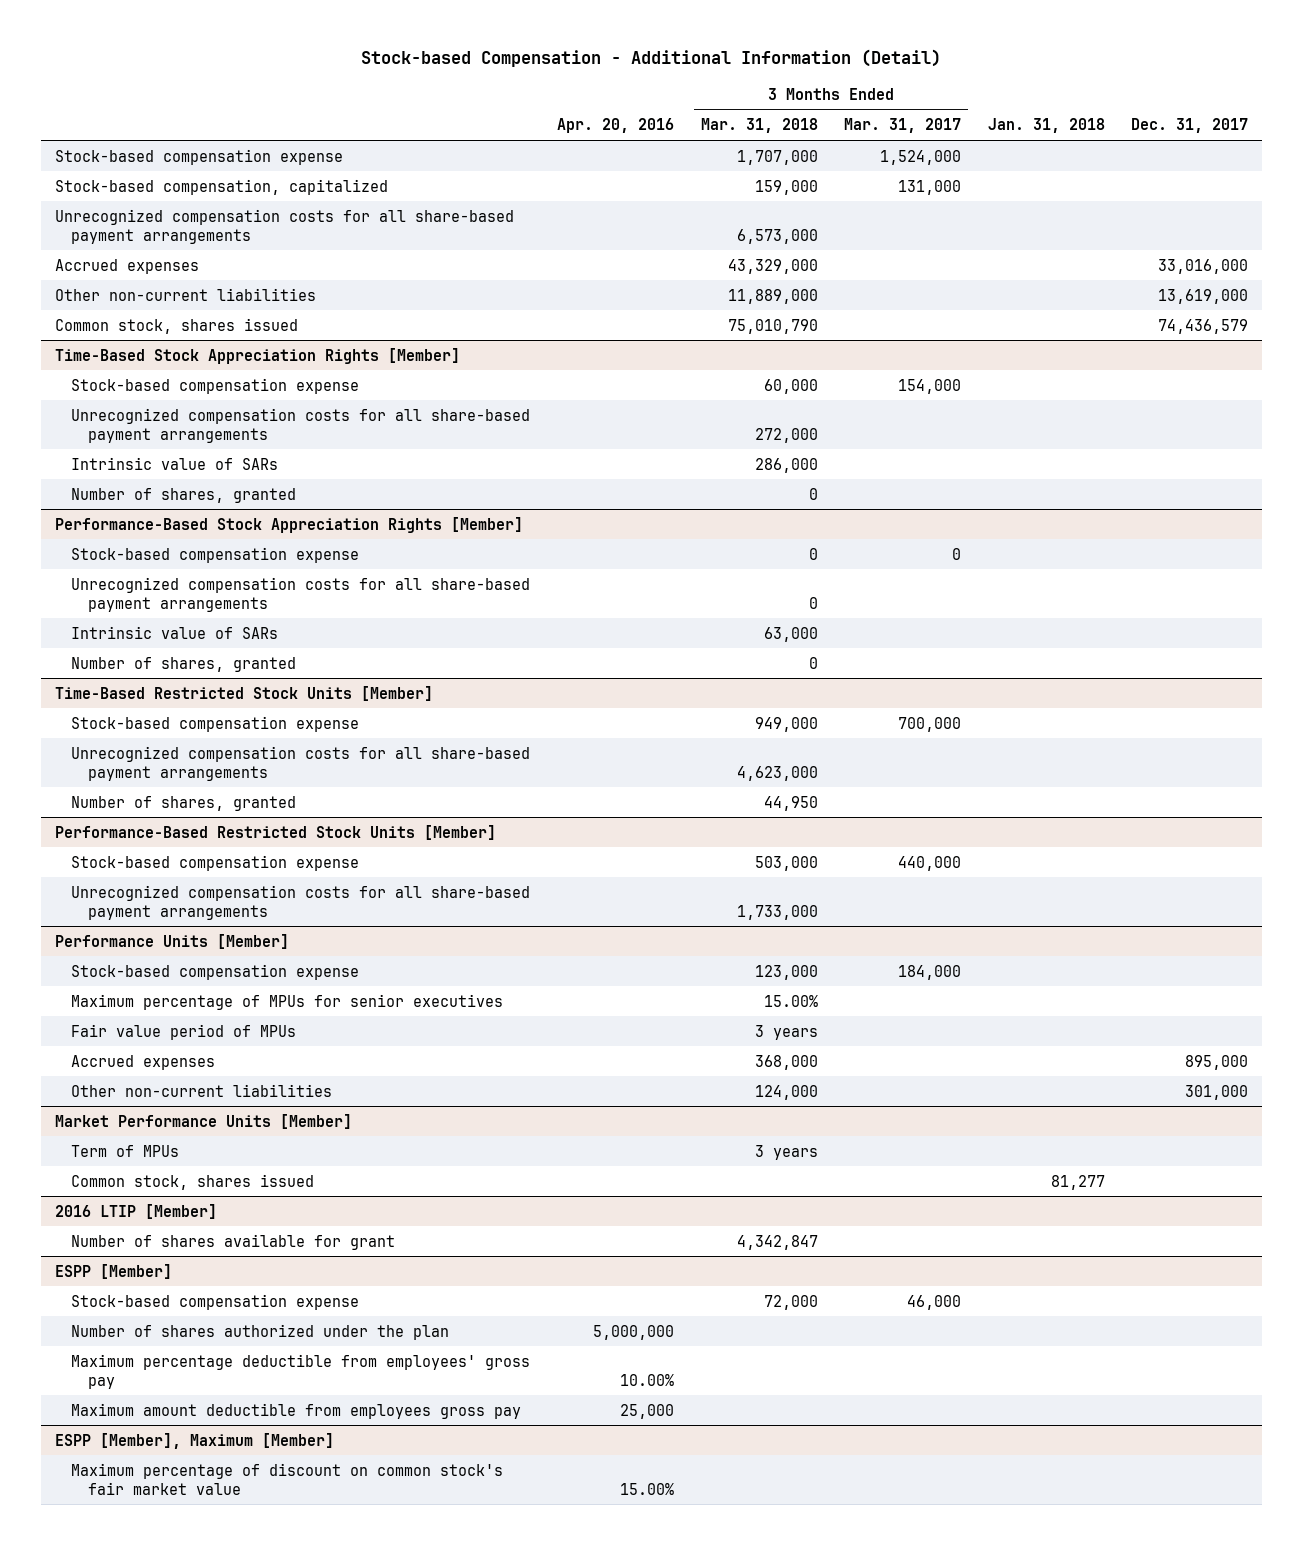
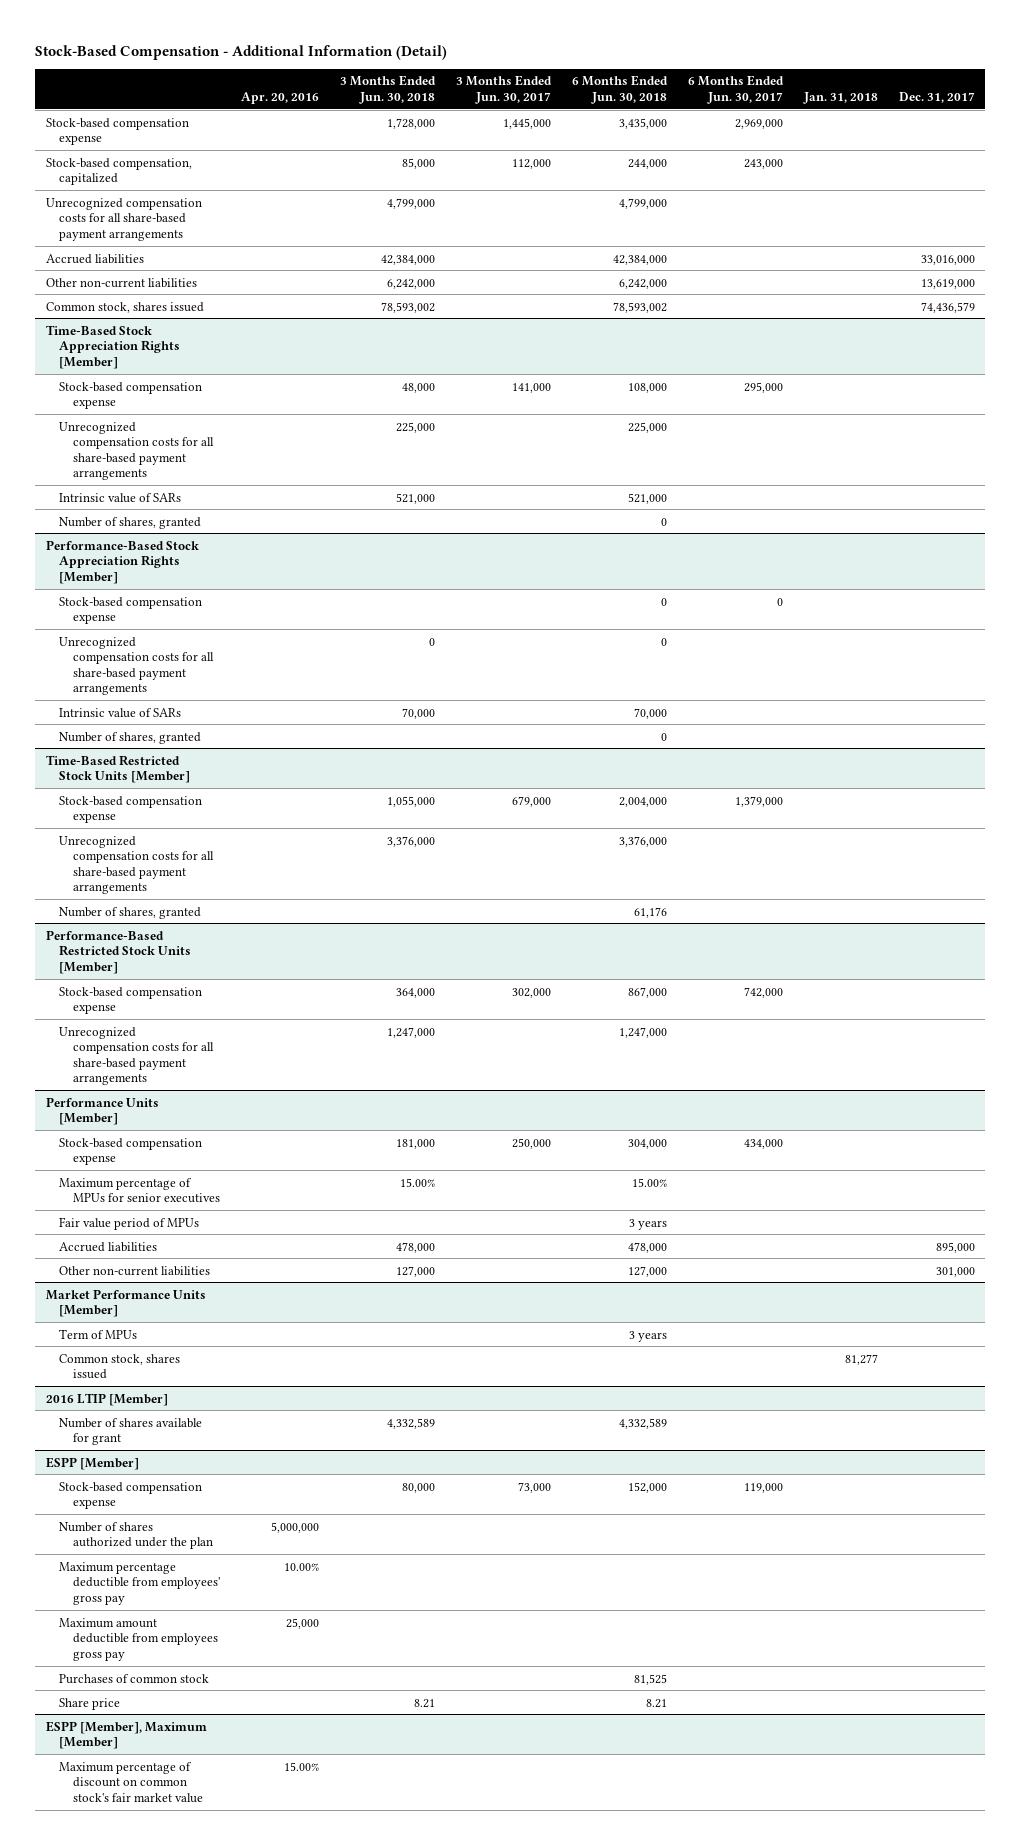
- Stock-based Compensation - Additional Information (Detail)
+ Stock-Based Compensation - Additional Information (Detail)
- | Apr. 20, 2016 | 3 Months Ended Mar. 31, 2018 | 3 Months Ended Mar. 31, 2017 | Jan. 31, 2018 | Dec. 31, 2017
+ | Apr. 20, 2016 | 3 Months Ended Jun. 30, 2018 | 3 Months Ended Jun. 30, 2017 | 6 Months Ended Jun. 30, 2018 | 6 Months Ended Jun. 30, 2017 | Jan. 31, 2018 | Dec. 31, 2017
- Accrued expenses | | 43,329,000 | | | 33,016,000
+ Accrued liabilities | | 42,384,000 | | 42,384,000 | | | 33,016,000
@ Performance Units [Member]
- Accrued expenses | | 368,000 | | | 895,000
+ Accrued liabilities | | 478,000 | | 478,000 | | | 895,000
@ ESPP [Member]
+ Purchases of common stock | | | | 81,525 | | |
+ Share price | | 8.21 | | 8.21 | | |

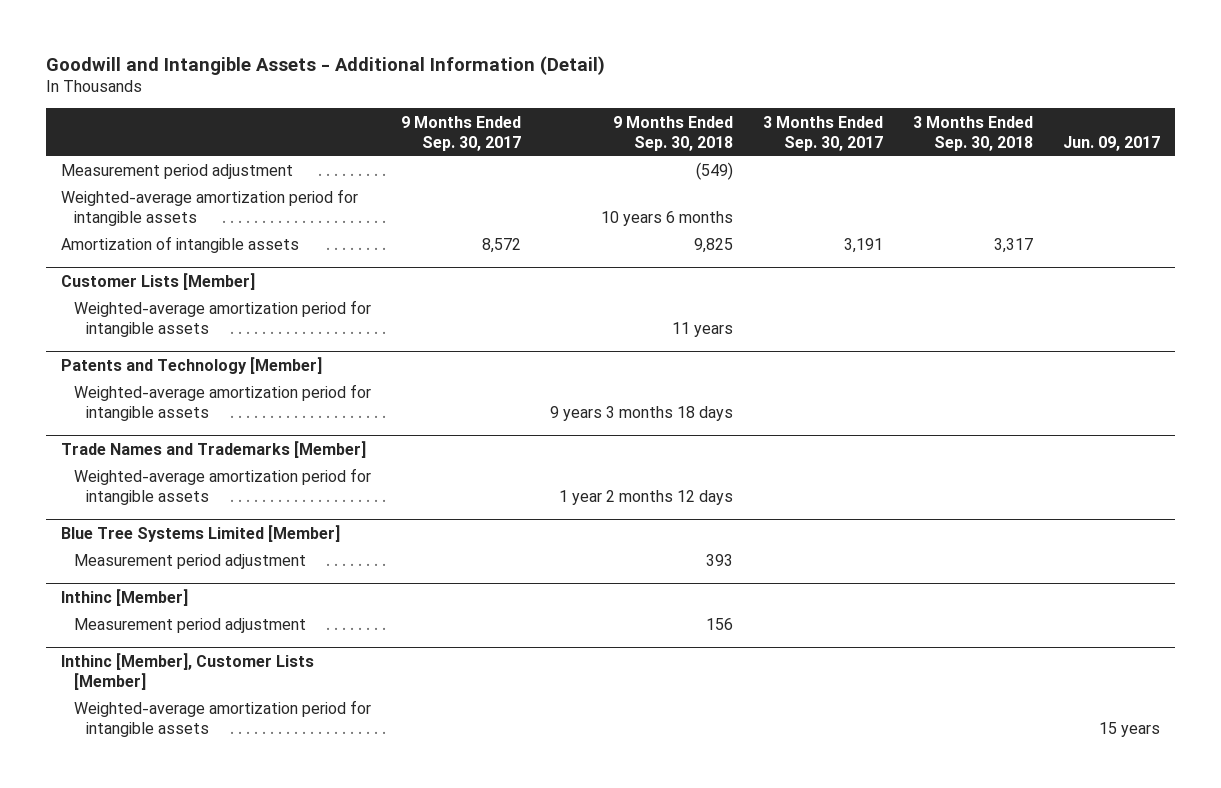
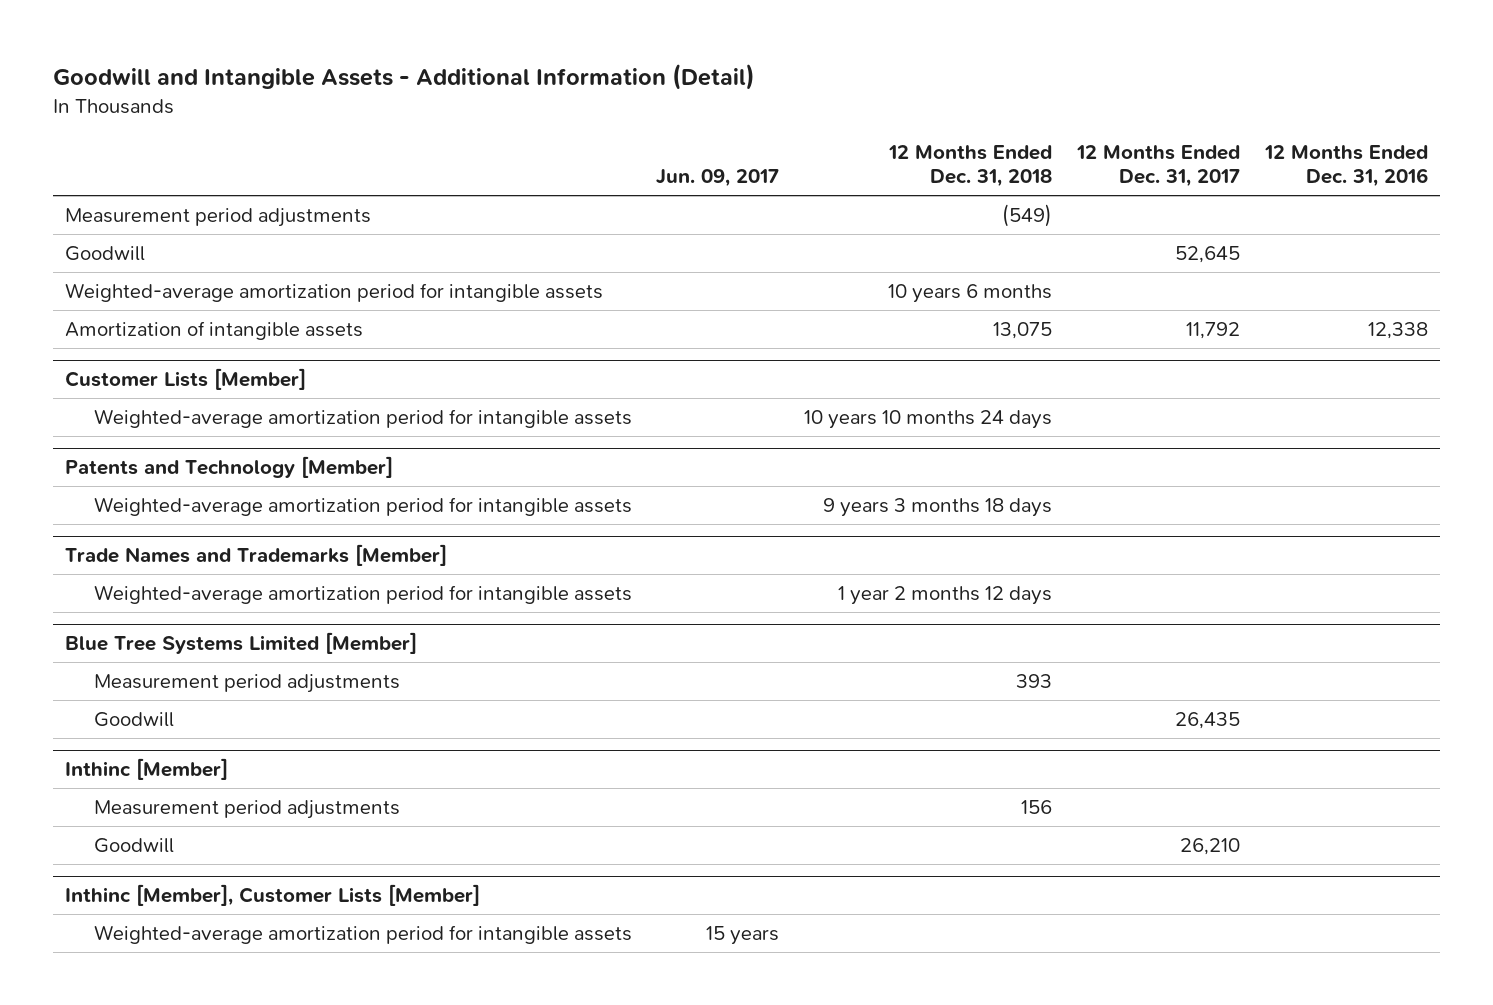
- | 9 Months Ended Sep. 30, 2017 | 9 Months Ended Sep. 30, 2018 | 3 Months Ended Sep. 30, 2017 | 3 Months Ended Sep. 30, 2018 | Jun. 09, 2017
+ | Jun. 09, 2017 | 12 Months Ended Dec. 31, 2018 | 12 Months Ended Dec. 31, 2017 | 12 Months Ended Dec. 31, 2016
- Measurement period adjustment | | (549) | | |
+ Measurement period adjustments | | (549) | |
+ Goodwill | | | 52,645 |
@ Blue Tree Systems Limited [Member]
- Measurement period adjustment | | 393 | | |
+ Measurement period adjustments | | 393 | |
+ Goodwill | | | 26,435 |
@ Inthinc [Member]
- Measurement period adjustment | | 156 | | |
+ Measurement period adjustments | | 156 | |
+ Goodwill | | | 26,210 |

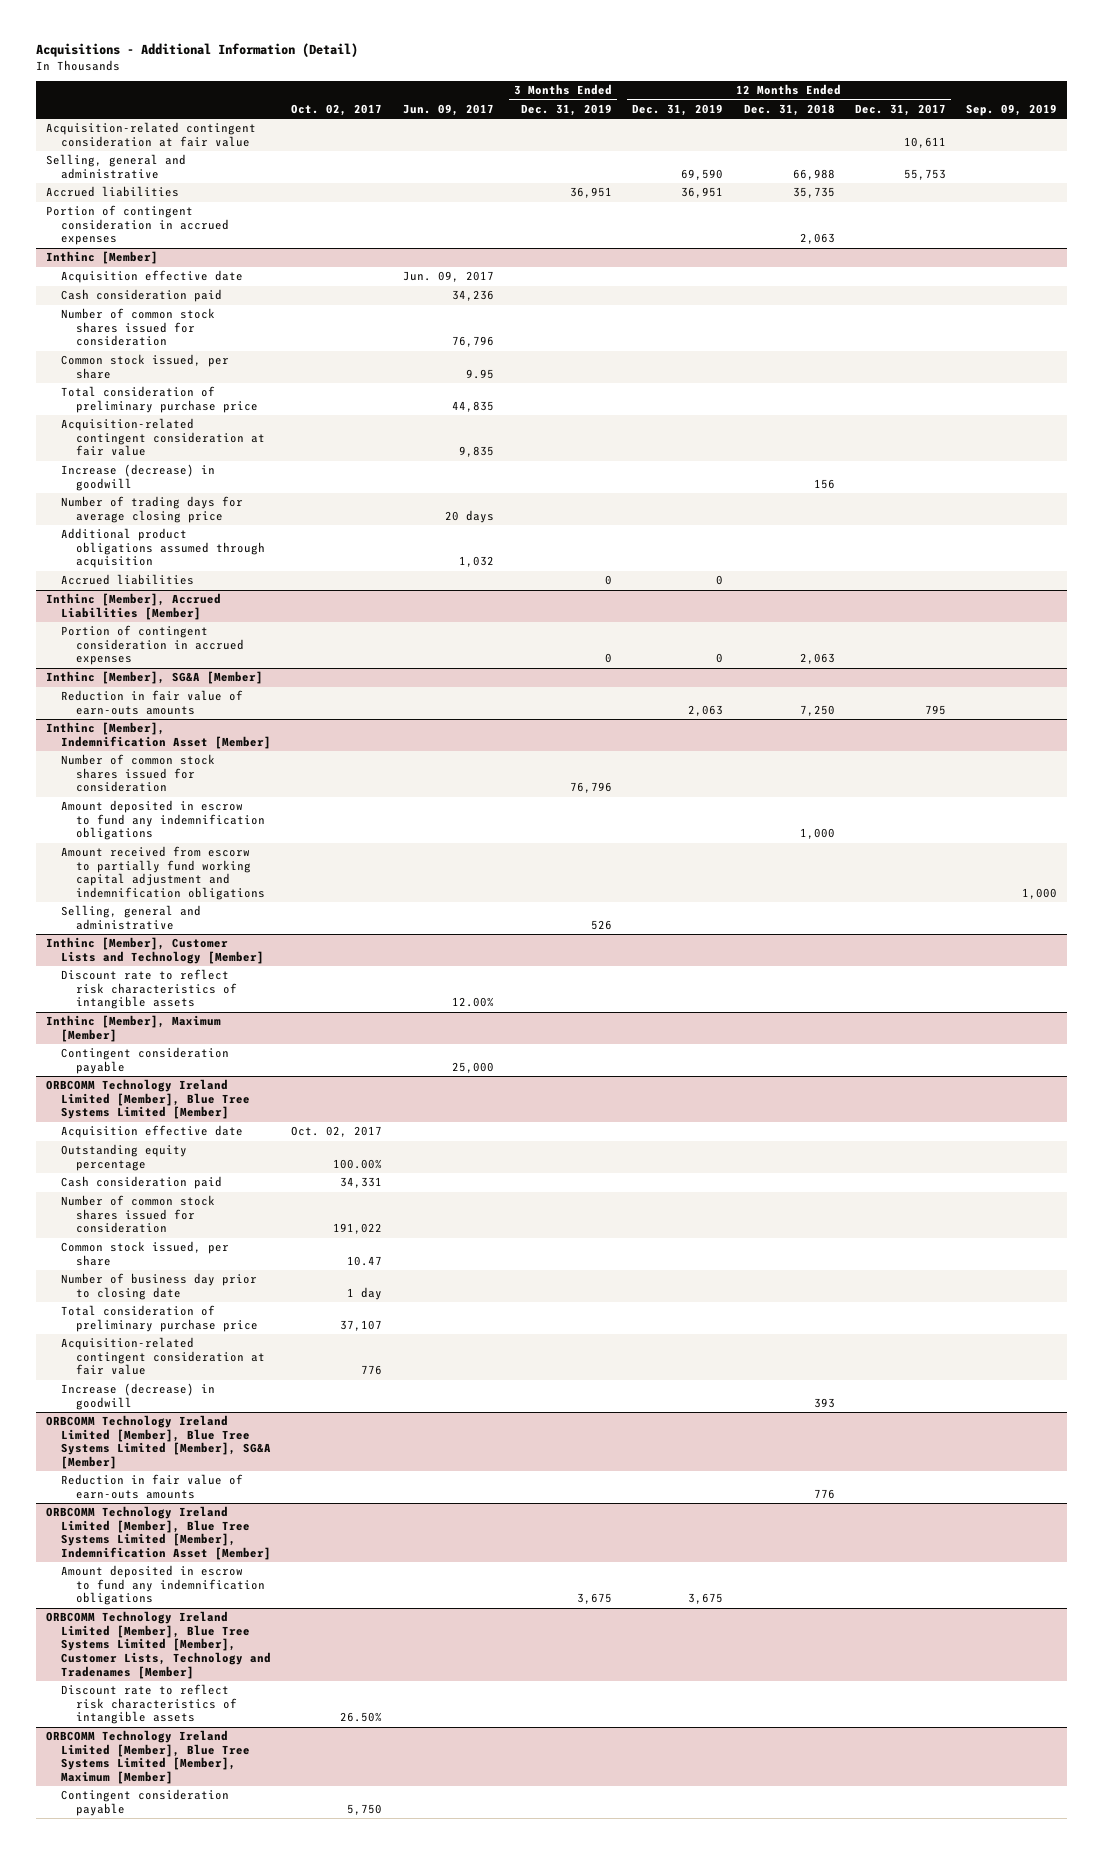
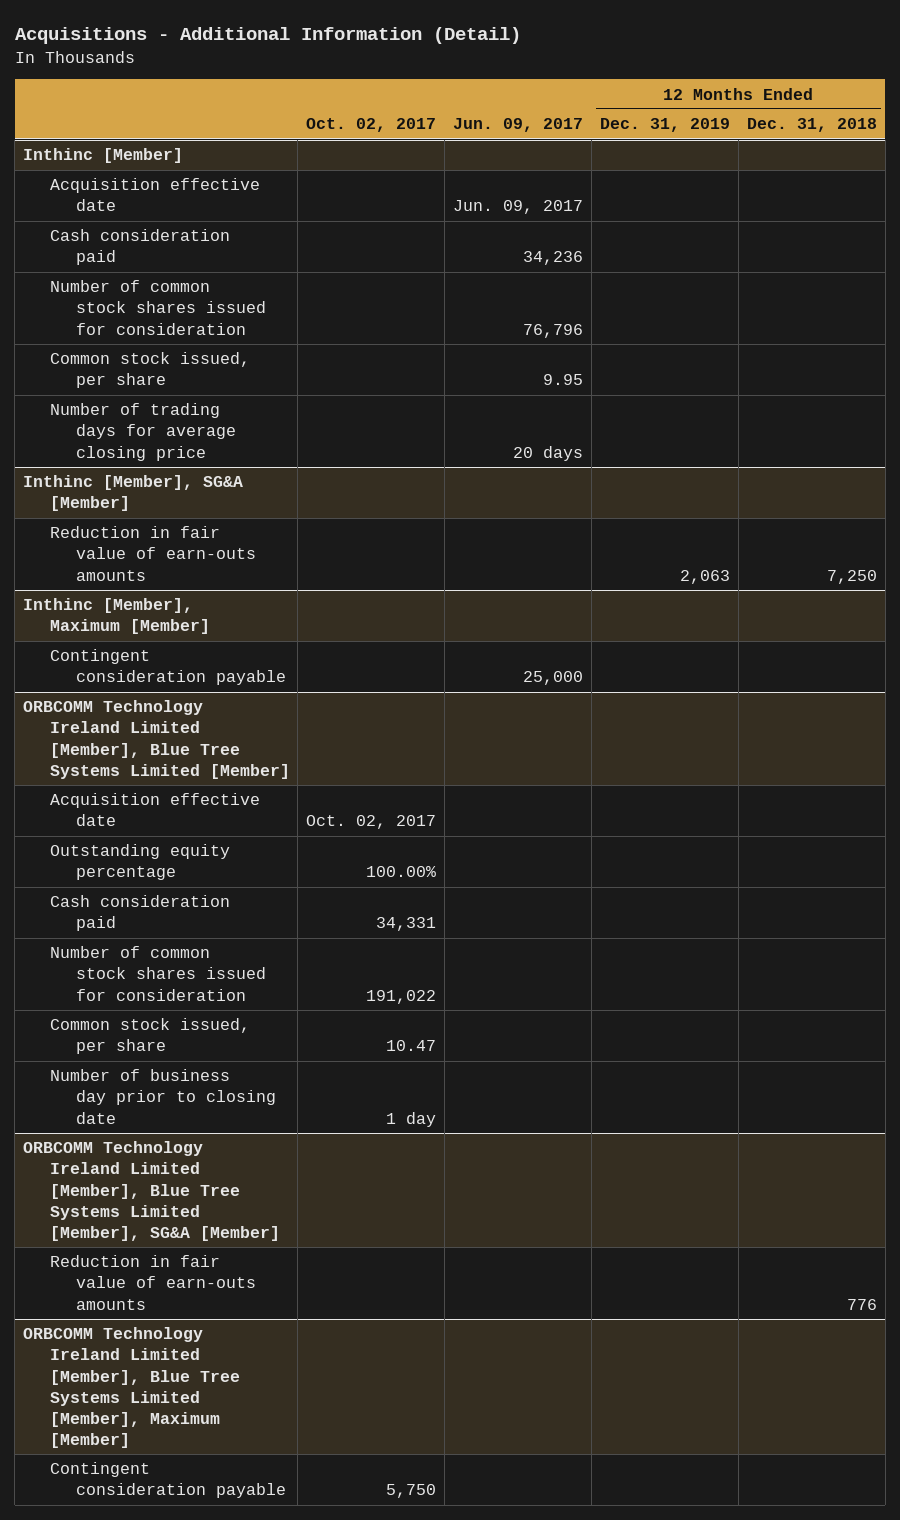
- | Oct. 02, 2017 | Jun. 09, 2017 | 3 Months Ended Dec. 31, 2019 | 12 Months Ended Dec. 31, 2019 | 12 Months Ended Dec. 31, 2018 | 12 Months Ended Dec. 31, 2017 | Sep. 09, 2019
+ | Oct. 02, 2017 | Jun. 09, 2017 | 12 Months Ended Dec. 31, 2019 | 12 Months Ended Dec. 31, 2018
- Acquisition-related contingent consideration at fair value | | | | | | 10,611 |
- Selling, general and administrative | | | | 69,590 | 66,988 | 55,753 |
- Accrued liabilities | | | 36,951 | 36,951 | 35,735 | |
- Portion of contingent consideration in accrued expenses | | | | | 2,063 | |
@ Inthinc [Member]
- Total consideration of preliminary purchase price | | 44,835 | | | | |
- Acquisition-related contingent consideration at fair value | | 9,835 | | | | |
- Increase (decrease) in goodwill | | | | | 156 | |
- Additional product obligations assumed through acquisition | | 1,032 | | | | |
- Accrued liabilities | | | 0 | 0 | | |
- Inthinc [Member], Accrued Liabilities [Member]
- Portion of contingent consideration in accrued expenses | | | 0 | 0 | 2,063 | |
- Inthinc [Member], Indemnification Asset [Member]
- Number of common stock shares issued for consideration | | | 76,796 | | | |
- Amount deposited in escrow to fund any indemnification obligations | | | | | 1,000 | |
- Amount received from escorw to partially fund working capital adjustment and indemnification obligations | | | | | | | 1,000
- Selling, general and administrative | | | 526 | | | |
- Inthinc [Member], Customer Lists and Technology [Member]
- Discount rate to reflect risk characteristics of intangible assets | | 12.00% | | | | |
@ ORBCOMM Technology Ireland Limited [Member], Blue Tree Systems Limited [Member]
- Total consideration of preliminary purchase price | 37,107 | | | | | |
- Acquisition-related contingent consideration at fair value | 776 | | | | | |
- Increase (decrease) in goodwill | | | | | 393 | |
- ORBCOMM Technology Ireland Limited [Member], Blue Tree Systems Limited [Member], Indemnification Asset [Member]
- Amount deposited in escrow to fund any indemnification obligations | | | 3,675 | 3,675 | | |
- ORBCOMM Technology Ireland Limited [Member], Blue Tree Systems Limited [Member], Customer Lists, Technology and Tradenames [Member]
- Discount rate to reflect risk characteristics of intangible assets | 26.50% | | | | | |

